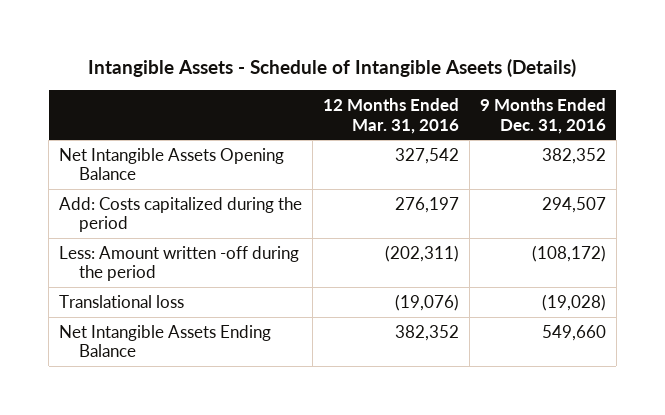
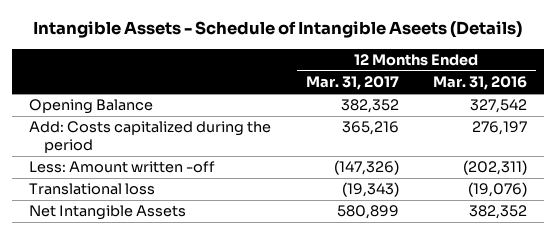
- | 12 Months Ended Mar. 31, 2016 | 9 Months Ended Dec. 31, 2016
+ | 12 Months Ended Mar. 31, 2017 | 12 Months Ended Mar. 31, 2016
- Net Intangible Assets Opening Balance | 327,542 | 382,352
+ Opening Balance | 382,352 | 327,542
- Less: Amount written -off during the period | (202,311) | (108,172)
+ Less: Amount written -off | (147,326) | (202,311)
- Net Intangible Assets Ending Balance | 382,352 | 549,660
+ Net Intangible Assets | 580,899 | 382,352

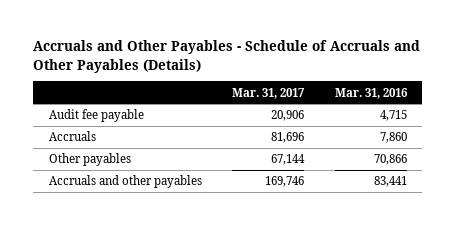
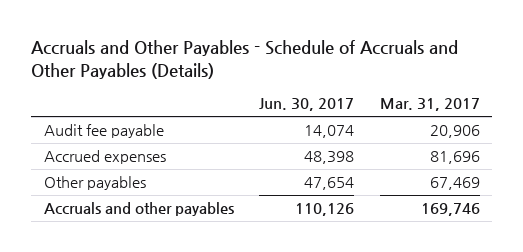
- | Mar. 31, 2017 | Mar. 31, 2016
+ | Jun. 30, 2017 | Mar. 31, 2017
- Accruals | 81,696 | 7,860
- Other payables | 67,144 | 70,866
+ Accrued expenses | 48,398 | 81,696
+ Other payables | 47,654 | 67,469

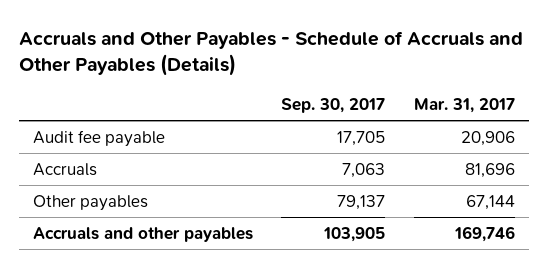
- | Jun. 30, 2017 | Mar. 31, 2017
+ | Sep. 30, 2017 | Mar. 31, 2017
- Accrued expenses | 48,398 | 81,696
- Other payables | 47,654 | 67,469
+ Accruals | 7,063 | 81,696
+ Other payables | 79,137 | 67,144

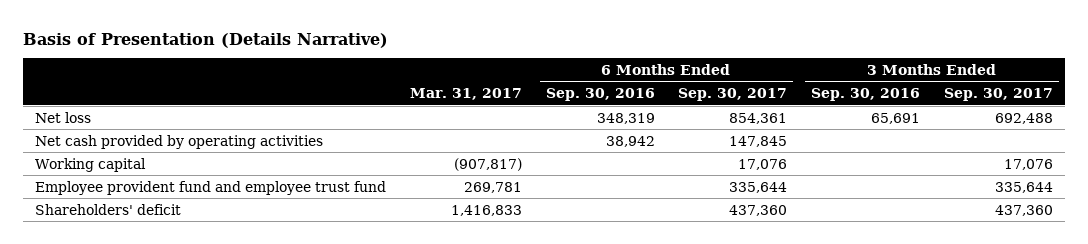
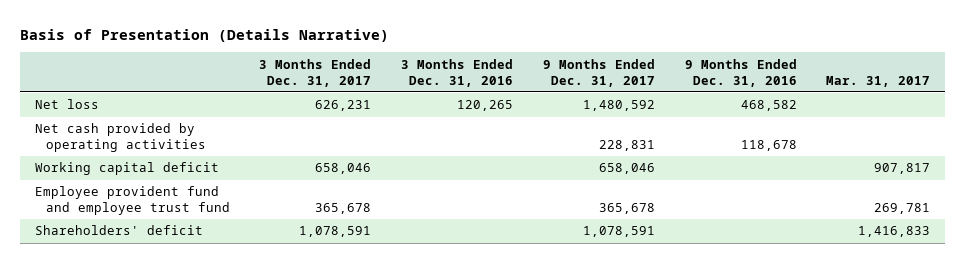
- | Mar. 31, 2017 | 6 Months Ended Sep. 30, 2016 | 6 Months Ended Sep. 30, 2017 | 3 Months Ended Sep. 30, 2016 | 3 Months Ended Sep. 30, 2017
+ | 3 Months Ended Dec. 31, 2017 | 3 Months Ended Dec. 31, 2016 | 9 Months Ended Dec. 31, 2017 | 9 Months Ended Dec. 31, 2016 | Mar. 31, 2017
- Working capital | (907,817) | | 17,076 | | 17,076
+ Working capital deficit | 658,046 | | 658,046 | | 907,817

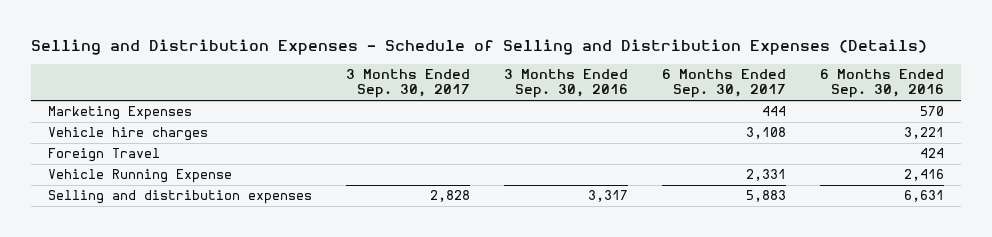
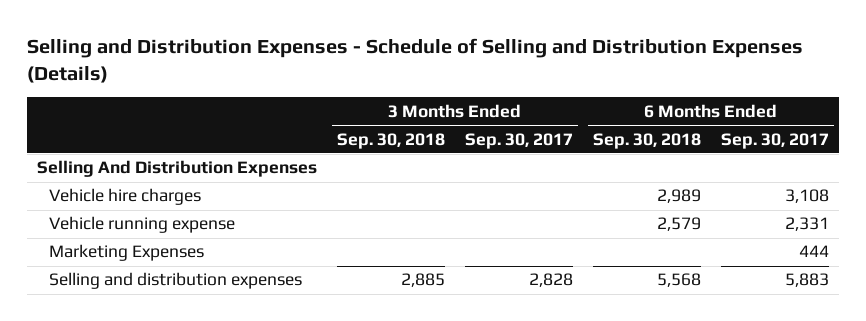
- | 3 Months Ended Sep. 30, 2017 | 3 Months Ended Sep. 30, 2016 | 6 Months Ended Sep. 30, 2017 | 6 Months Ended Sep. 30, 2016
+ | 3 Months Ended Sep. 30, 2018 | 3 Months Ended Sep. 30, 2017 | 6 Months Ended Sep. 30, 2018 | 6 Months Ended Sep. 30, 2017
+ Selling And Distribution Expenses
- Foreign Travel | | | | 424
- Vehicle Running Expense | | | 2,331 | 2,416
+ Vehicle running expense | | | 2,579 | 2,331
moved down: Marketing Expenses | | | | 444

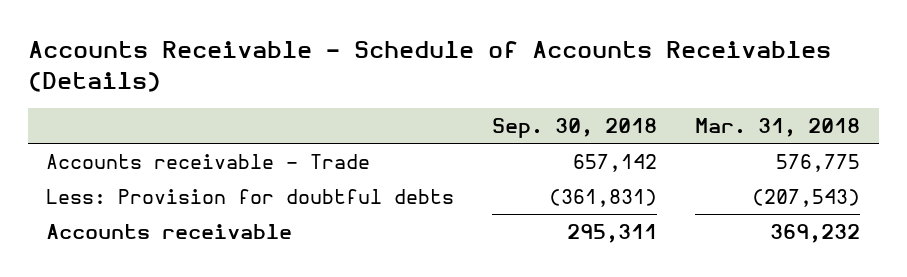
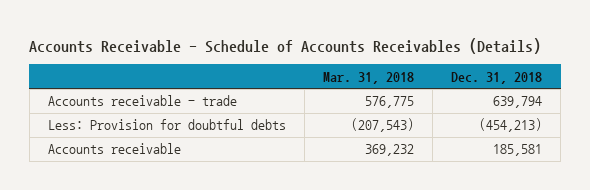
- | Sep. 30, 2018 | Mar. 31, 2018
+ | Mar. 31, 2018 | Dec. 31, 2018
- Accounts receivable - Trade | 657,142 | 576,775
+ Accounts receivable - trade | 576,775 | 639,794

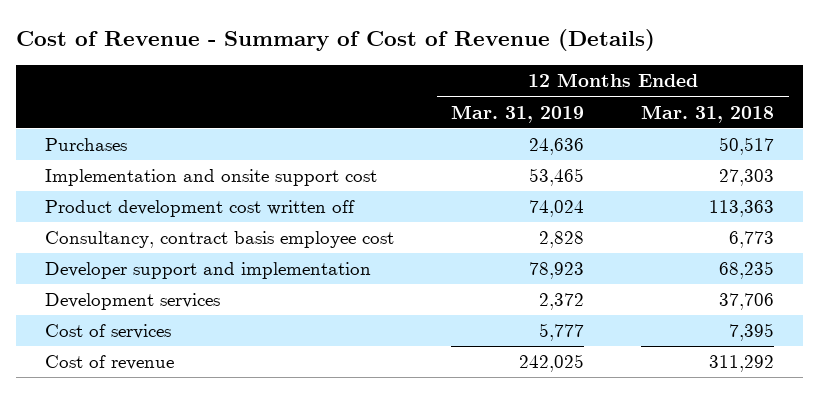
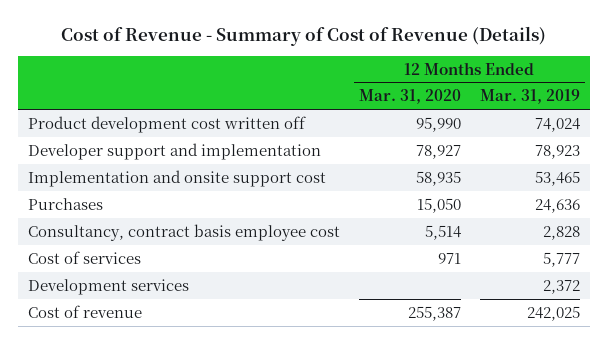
- | 12 Months Ended Mar. 31, 2019 | 12 Months Ended Mar. 31, 2018
+ | 12 Months Ended Mar. 31, 2020 | 12 Months Ended Mar. 31, 2019
moved down: Implementation and onsite support cost | 58,935 | 53,465
moved down: Purchases | 15,050 | 24,636
moved down: Consultancy, contract basis employee cost | 5,514 | 2,828
moved down: Development services | | 2,372

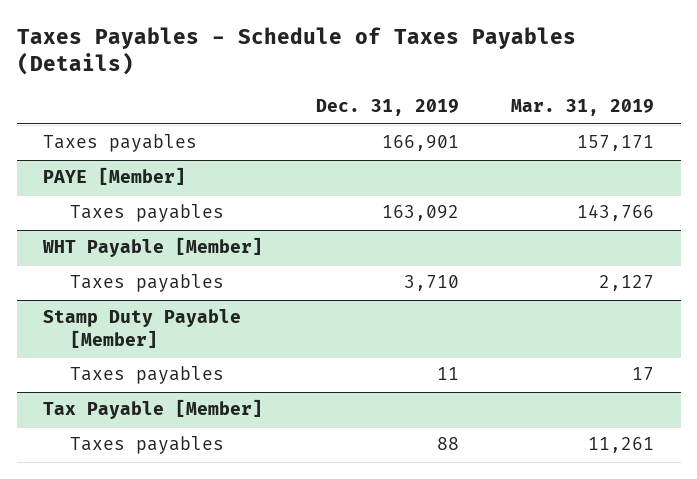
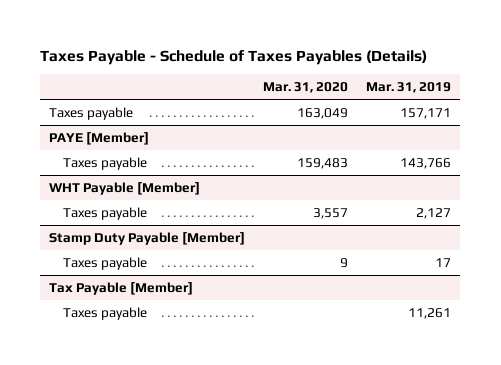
- Taxes Payables - Schedule of Taxes Payables (Details)
+ Taxes Payable - Schedule of Taxes Payables (Details)
- | Dec. 31, 2019 | Mar. 31, 2019
+ | Mar. 31, 2020 | Mar. 31, 2019
- Taxes payables | 166,901 | 157,171
+ Taxes payable | 163,049 | 157,171
@ PAYE [Member]
- Taxes payables | 163,092 | 143,766
+ Taxes payable | 159,483 | 143,766
@ WHT Payable [Member]
- Taxes payables | 3,710 | 2,127
+ Taxes payable | 3,557 | 2,127
@ Stamp Duty Payable [Member]
- Taxes payables | 11 | 17
+ Taxes payable | 9 | 17
@ Tax Payable [Member]
- Taxes payables | 88 | 11,261
+ Taxes payable | | 11,261

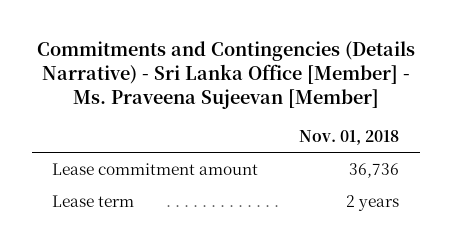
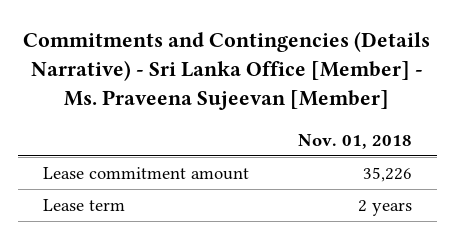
- Lease commitment amount | 36,736
+ Lease commitment amount | 35,226

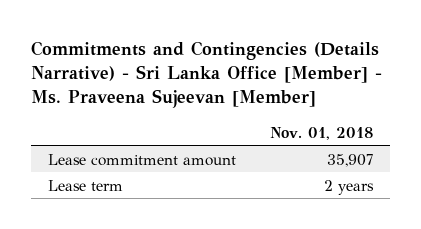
- Lease commitment amount | 35,226
+ Lease commitment amount | 35,907

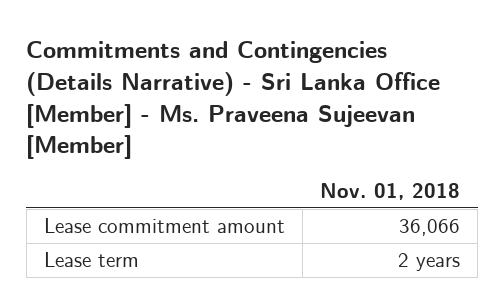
- Lease commitment amount | 35,907
+ Lease commitment amount | 36,066

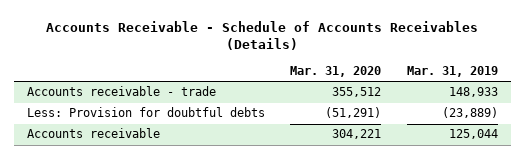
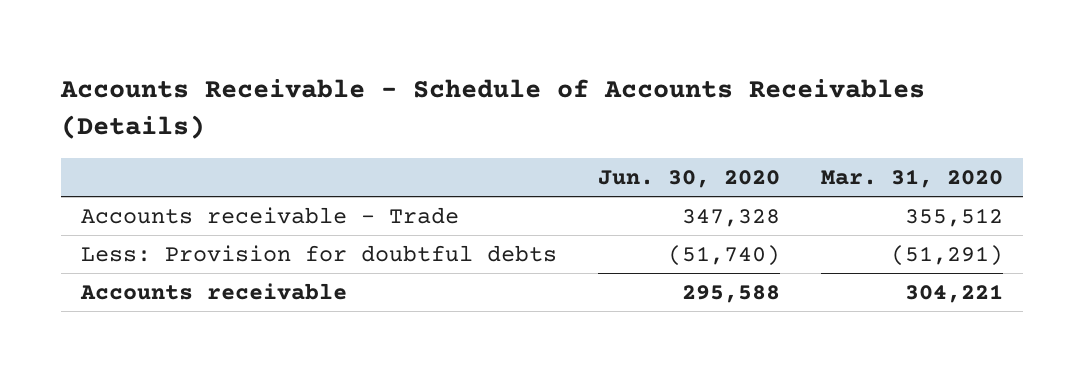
- | Mar. 31, 2020 | Mar. 31, 2019
+ | Jun. 30, 2020 | Mar. 31, 2020
- Accounts receivable - trade | 355,512 | 148,933
+ Accounts receivable - Trade | 347,328 | 355,512

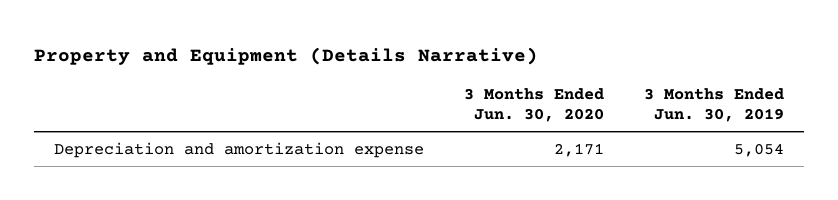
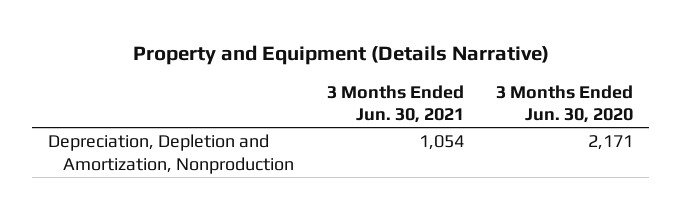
- | 3 Months Ended Jun. 30, 2020 | 3 Months Ended Jun. 30, 2019
+ | 3 Months Ended Jun. 30, 2021 | 3 Months Ended Jun. 30, 2020
- Depreciation and amortization expense | 2,171 | 5,054
+ Depreciation, Depletion and Amortization, Nonproduction | 1,054 | 2,171

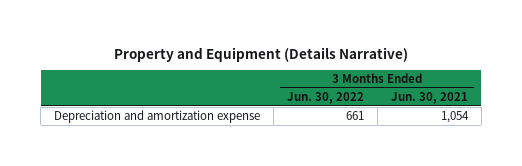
- | 3 Months Ended Jun. 30, 2021 | 3 Months Ended Jun. 30, 2020
+ | 3 Months Ended Jun. 30, 2022 | 3 Months Ended Jun. 30, 2021
- Depreciation, Depletion and Amortization, Nonproduction | 1,054 | 2,171
+ Depreciation and amortization expense | 661 | 1,054

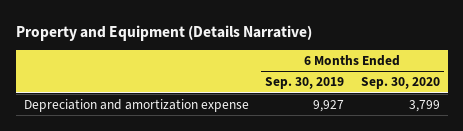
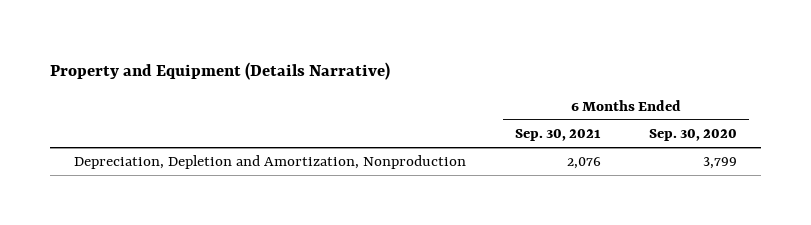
- | 6 Months Ended Sep. 30, 2019 | 6 Months Ended Sep. 30, 2020
+ | 6 Months Ended Sep. 30, 2021 | 6 Months Ended Sep. 30, 2020
- Depreciation and amortization expense | 9,927 | 3,799
+ Depreciation, Depletion and Amortization, Nonproduction | 2,076 | 3,799

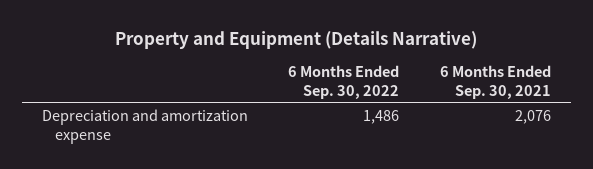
- | 6 Months Ended Sep. 30, 2021 | 6 Months Ended Sep. 30, 2020
+ | 6 Months Ended Sep. 30, 2022 | 6 Months Ended Sep. 30, 2021
- Depreciation, Depletion and Amortization, Nonproduction | 2,076 | 3,799
+ Depreciation and amortization expense | 1,486 | 2,076

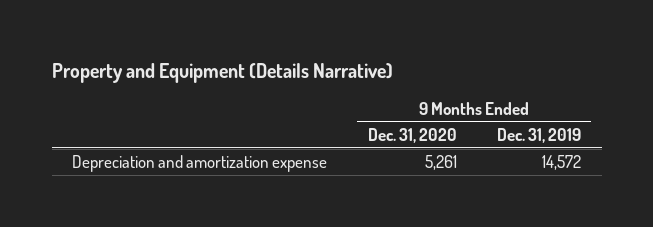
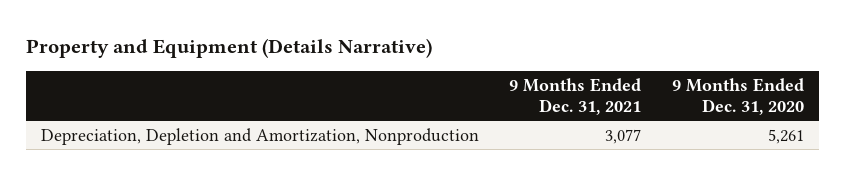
- | 9 Months Ended Dec. 31, 2020 | 9 Months Ended Dec. 31, 2019
+ | 9 Months Ended Dec. 31, 2021 | 9 Months Ended Dec. 31, 2020
- Depreciation and amortization expense | 5,261 | 14,572
+ Depreciation, Depletion and Amortization, Nonproduction | 3,077 | 5,261

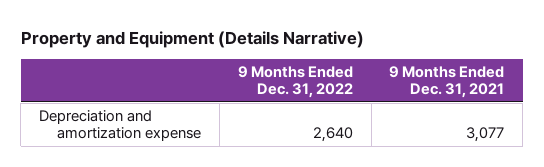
- | 9 Months Ended Dec. 31, 2021 | 9 Months Ended Dec. 31, 2020
+ | 9 Months Ended Dec. 31, 2022 | 9 Months Ended Dec. 31, 2021
- Depreciation, Depletion and Amortization, Nonproduction | 3,077 | 5,261
+ Depreciation and amortization expense | 2,640 | 3,077

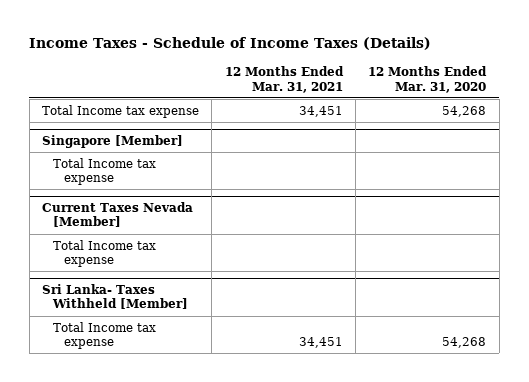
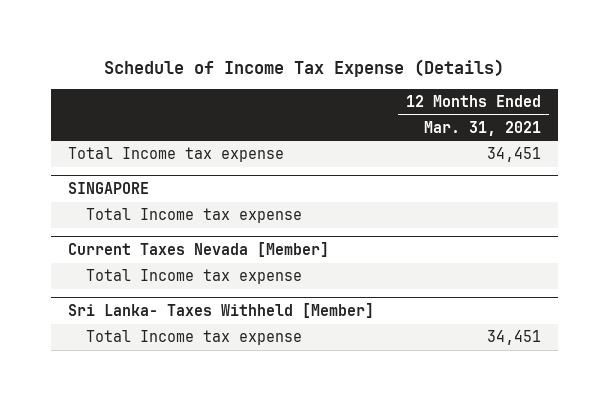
- Income Taxes - Schedule of Income Taxes (Details)
+ Schedule of Income Tax Expense (Details)
- | 12 Months Ended Mar. 31, 2021 | 12 Months Ended Mar. 31, 2020
+ | 12 Months Ended Mar. 31, 2021
- Singapore [Member]
+ SINGAPORE

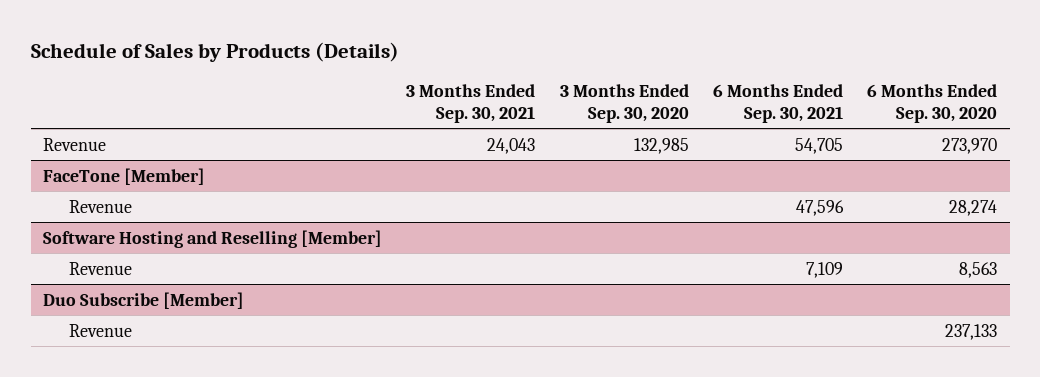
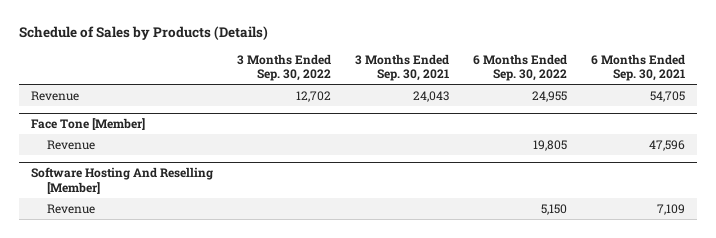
- | 3 Months Ended Sep. 30, 2021 | 3 Months Ended Sep. 30, 2020 | 6 Months Ended Sep. 30, 2021 | 6 Months Ended Sep. 30, 2020
+ | 3 Months Ended Sep. 30, 2022 | 3 Months Ended Sep. 30, 2021 | 6 Months Ended Sep. 30, 2022 | 6 Months Ended Sep. 30, 2021
- FaceTone [Member]
+ Face Tone [Member]
- Software Hosting and Reselling [Member]
+ Software Hosting And Reselling [Member]
- Duo Subscribe [Member]
- Revenue | | | | 237,133

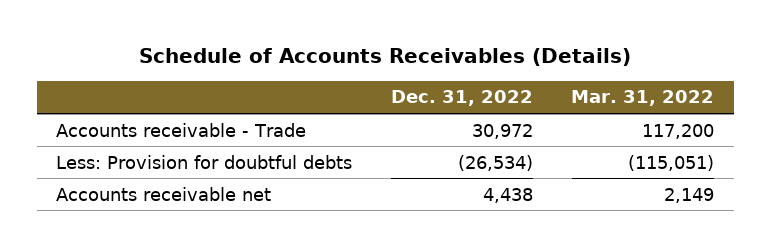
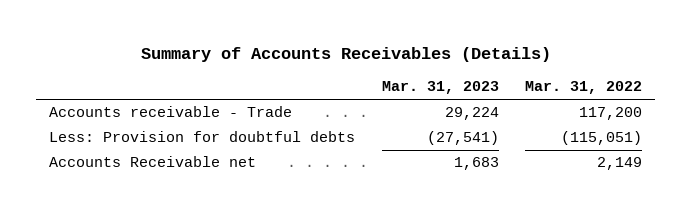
- Schedule of Accounts Receivables (Details)
+ Summary of Accounts Receivables (Details)
- | Dec. 31, 2022 | Mar. 31, 2022
+ | Mar. 31, 2023 | Mar. 31, 2022
- Accounts receivable net | 4,438 | 2,149
+ Accounts Receivable net | 1,683 | 2,149

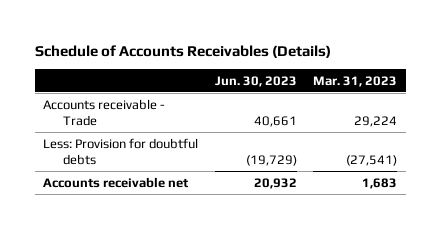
- Summary of Accounts Receivables (Details)
+ Schedule of Accounts Receivables (Details)
- | Mar. 31, 2023 | Mar. 31, 2022
+ | Jun. 30, 2023 | Mar. 31, 2023
- Accounts Receivable net | 1,683 | 2,149
+ Accounts receivable net | 20,932 | 1,683

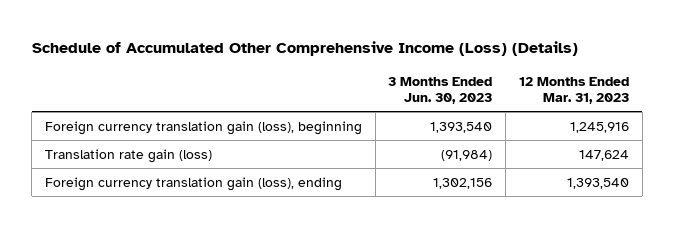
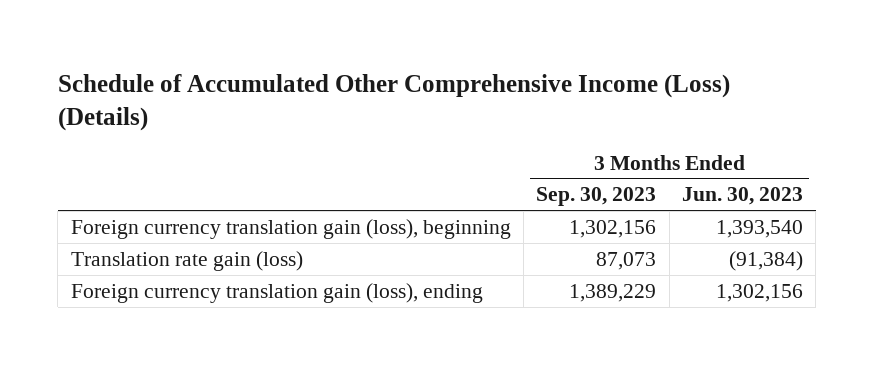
- | 3 Months Ended Jun. 30, 2023 | 12 Months Ended Mar. 31, 2023
+ | 3 Months Ended Sep. 30, 2023 | 3 Months Ended Jun. 30, 2023
- Translation rate gain (loss) | (91,984) | 147,624
+ Translation rate gain (loss) | 87,073 | (91,384)

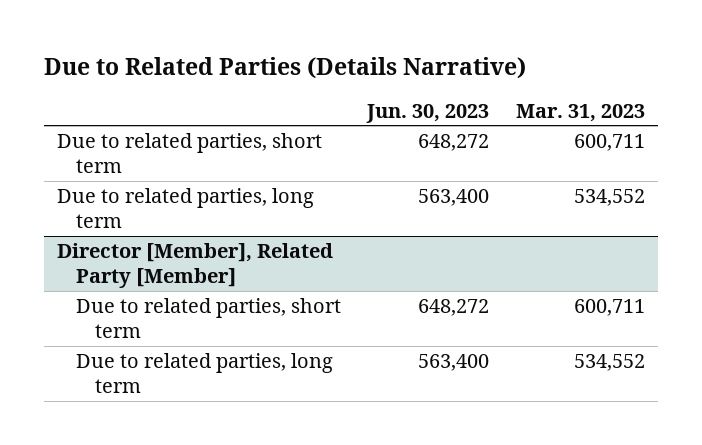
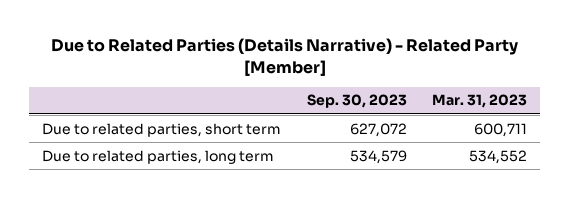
- Due to Related Parties (Details Narrative)
+ Due to Related Parties (Details Narrative) - Related Party [Member]
- | Jun. 30, 2023 | Mar. 31, 2023
+ | Sep. 30, 2023 | Mar. 31, 2023
- Director [Member], Related Party [Member]
- Due to related parties, short term | 648,272 | 600,711
- Due to related parties, long term | 563,400 | 534,552

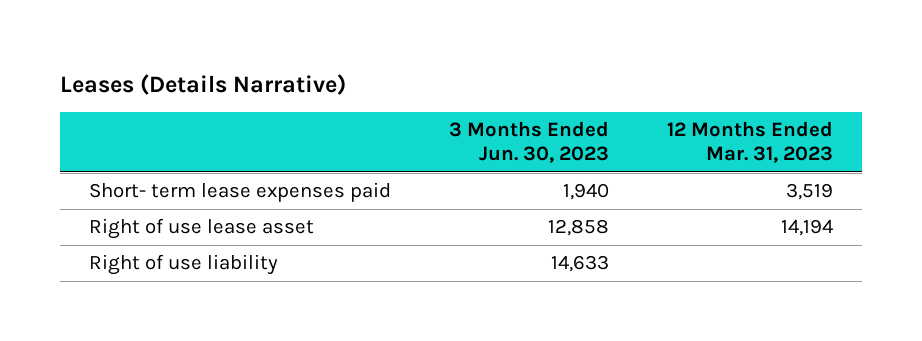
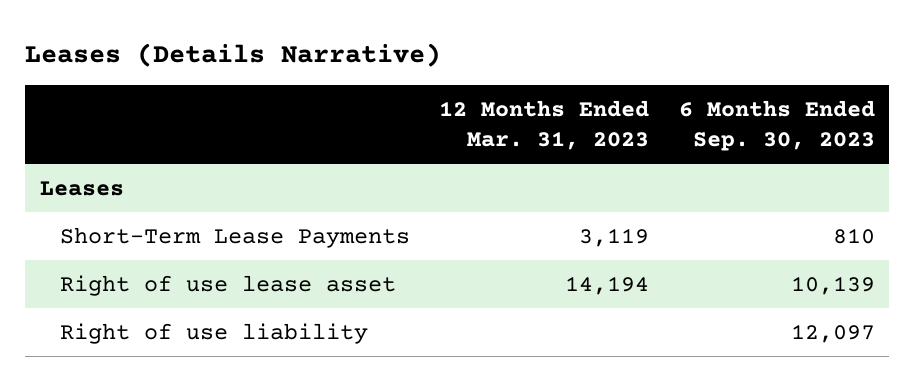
- | 3 Months Ended Jun. 30, 2023 | 12 Months Ended Mar. 31, 2023
+ | 12 Months Ended Mar. 31, 2023 | 6 Months Ended Sep. 30, 2023
- Short- term lease expenses paid | 1,940 | 3,519
+ Leases
+ Short-Term Lease Payments | 3,119 | 810

